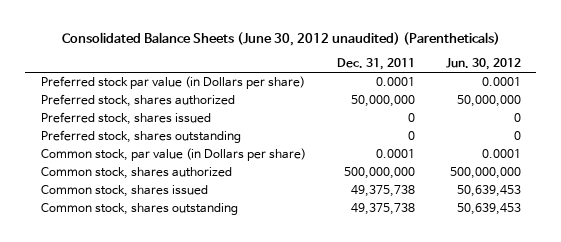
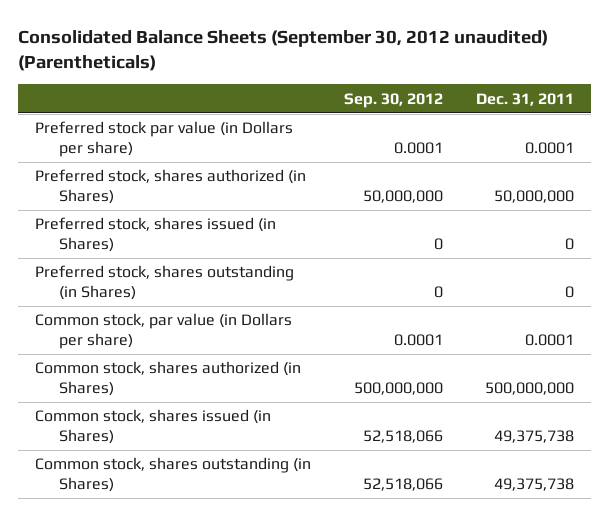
- Consolidated Balance Sheets (June 30, 2012 unaudited) (Parentheticals)
+ Consolidated Balance Sheets (September 30, 2012 unaudited) (Parentheticals)
- | Dec. 31, 2011 | Jun. 30, 2012
+ | Sep. 30, 2012 | Dec. 31, 2011
- Preferred stock, shares authorized | 50,000,000 | 50,000,000
- Preferred stock, shares issued | 0 | 0
- Preferred stock, shares outstanding | 0 | 0
+ Preferred stock, shares authorized (in Shares) | 50,000,000 | 50,000,000
+ Preferred stock, shares issued (in Shares) | 0 | 0
+ Preferred stock, shares outstanding (in Shares) | 0 | 0
- Common stock, shares authorized | 500,000,000 | 500,000,000
- Common stock, shares issued | 49,375,738 | 50,639,453
- Common stock, shares outstanding | 49,375,738 | 50,639,453
+ Common stock, shares authorized (in Shares) | 500,000,000 | 500,000,000
+ Common stock, shares issued (in Shares) | 52,518,066 | 49,375,738
+ Common stock, shares outstanding (in Shares) | 52,518,066 | 49,375,738

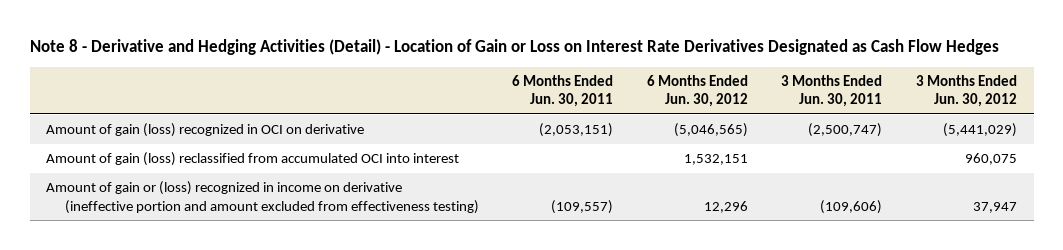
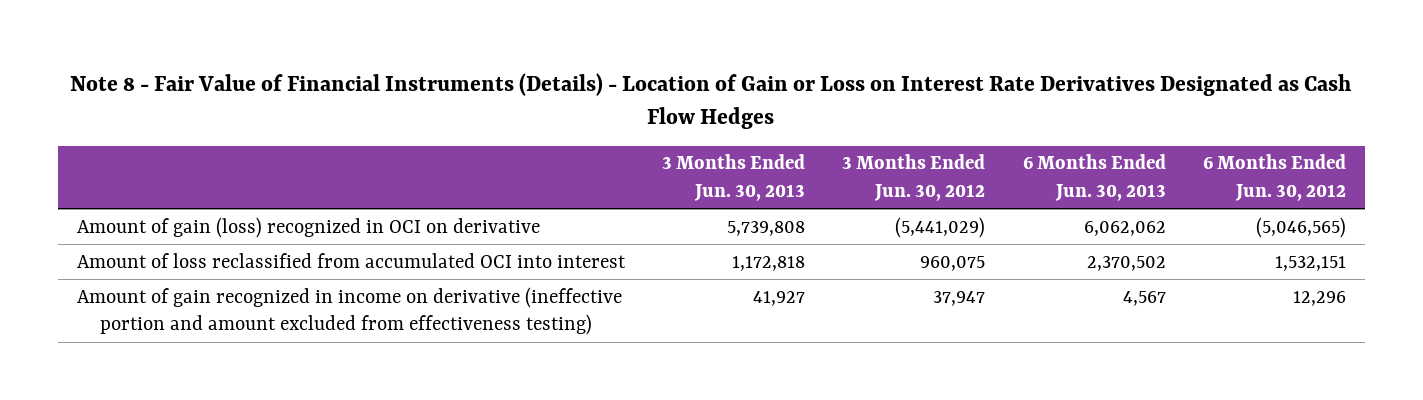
- Note 8 - Derivative and Hedging Activities (Detail) - Location of Gain or Loss on Interest Rate Derivatives Designated as Cash Flow Hedges
+ Note 8 - Fair Value of Financial Instruments (Details) - Location of Gain or Loss on Interest Rate Derivatives Designated as Cash Flow Hedges
- | 6 Months Ended Jun. 30, 2011 | 6 Months Ended Jun. 30, 2012 | 3 Months Ended Jun. 30, 2011 | 3 Months Ended Jun. 30, 2012
+ | 3 Months Ended Jun. 30, 2013 | 3 Months Ended Jun. 30, 2012 | 6 Months Ended Jun. 30, 2013 | 6 Months Ended Jun. 30, 2012
- Amount of gain (loss) reclassified from accumulated OCI into interest | | 1,532,151 | | 960,075
- Amount of gain or (loss) recognized in income on derivative (ineffective portion and amount excluded from effectiveness testing) | (109,557) | 12,296 | (109,606) | 37,947
+ Amount of loss reclassified from accumulated OCI into interest | 1,172,818 | 960,075 | 2,370,502 | 1,532,151
+ Amount of gain recognized in income on derivative (ineffective portion and amount excluded from effectiveness testing) | 41,927 | 37,947 | 4,567 | 12,296

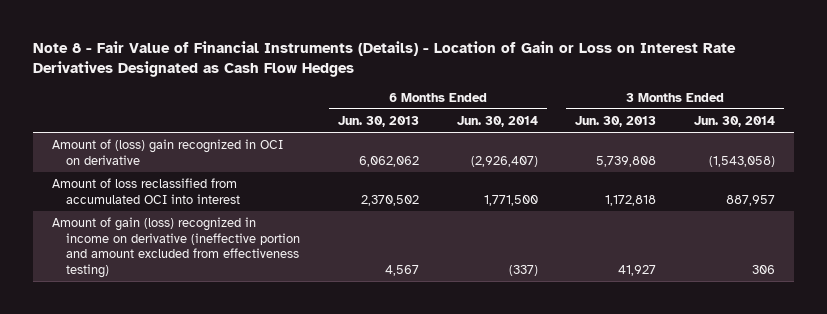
- | 3 Months Ended Jun. 30, 2013 | 3 Months Ended Jun. 30, 2012 | 6 Months Ended Jun. 30, 2013 | 6 Months Ended Jun. 30, 2012
+ | 6 Months Ended Jun. 30, 2013 | 6 Months Ended Jun. 30, 2014 | 3 Months Ended Jun. 30, 2013 | 3 Months Ended Jun. 30, 2014
- Amount of gain (loss) recognized in OCI on derivative | 5,739,808 | (5,441,029) | 6,062,062 | (5,046,565)
+ Amount of (loss) gain recognized in OCI on derivative | 6,062,062 | (2,926,407) | 5,739,808 | (1,543,058)
- Amount of gain recognized in income on derivative (ineffective portion and amount excluded from effectiveness testing) | 41,927 | 37,947 | 4,567 | 12,296
+ Amount of gain (loss) recognized in income on derivative (ineffective portion and amount excluded from effectiveness testing) | 4,567 | (337) | 41,927 | 306

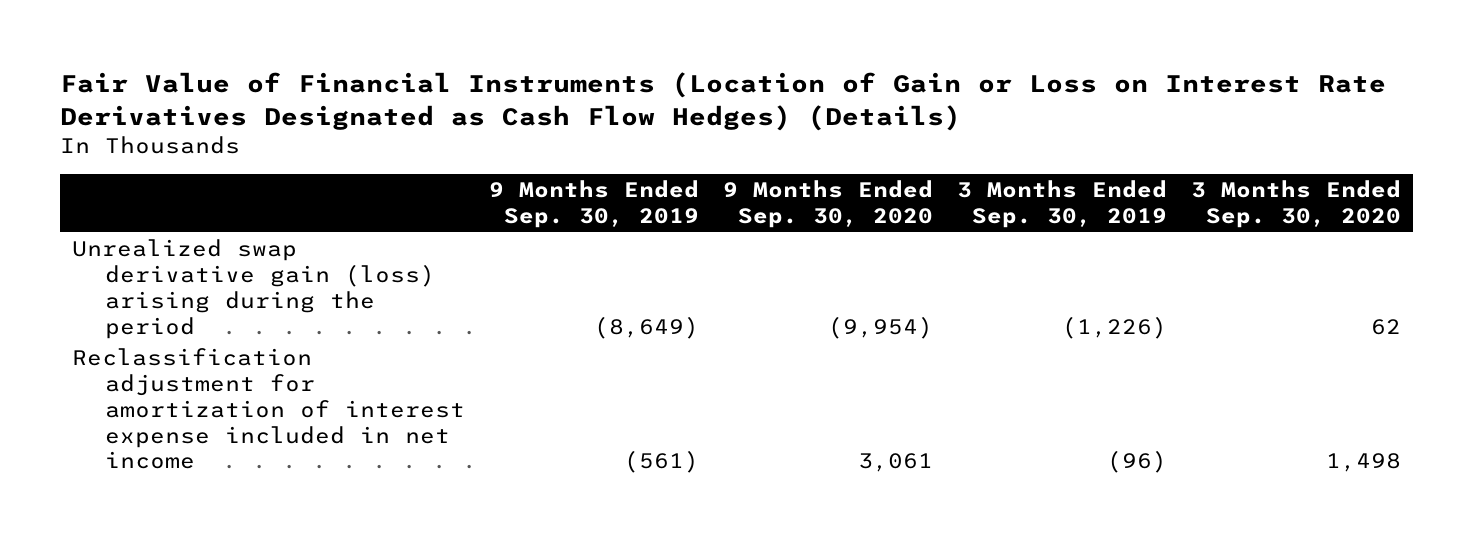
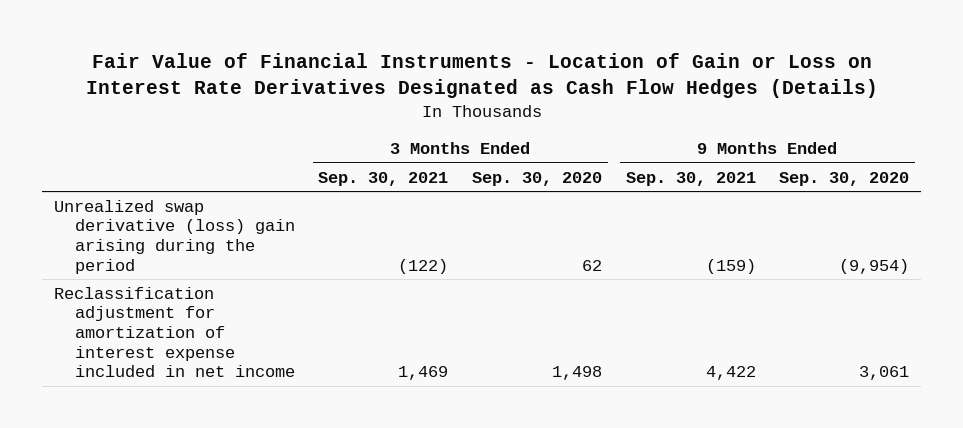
- Fair Value of Financial Instruments (Location of Gain or Loss on Interest Rate Derivatives Designated as Cash Flow Hedges) (Details)
+ Fair Value of Financial Instruments - Location of Gain or Loss on Interest Rate Derivatives Designated as Cash Flow Hedges (Details)
- | 9 Months Ended Sep. 30, 2019 | 9 Months Ended Sep. 30, 2020 | 3 Months Ended Sep. 30, 2019 | 3 Months Ended Sep. 30, 2020
+ | 3 Months Ended Sep. 30, 2021 | 3 Months Ended Sep. 30, 2020 | 9 Months Ended Sep. 30, 2021 | 9 Months Ended Sep. 30, 2020
- Unrealized swap derivative gain (loss) arising during the period | (8,649) | (9,954) | (1,226) | 62
+ Unrealized swap derivative (loss) gain arising during the period | (122) | 62 | (159) | (9,954)

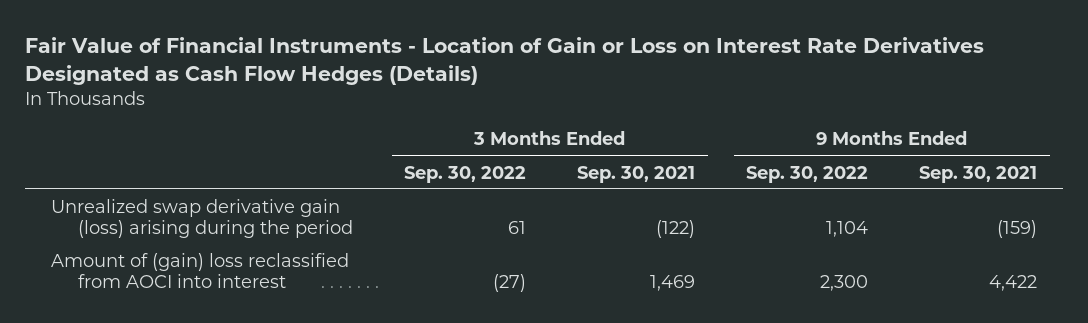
- | 3 Months Ended Sep. 30, 2021 | 3 Months Ended Sep. 30, 2020 | 9 Months Ended Sep. 30, 2021 | 9 Months Ended Sep. 30, 2020
+ | 3 Months Ended Sep. 30, 2022 | 3 Months Ended Sep. 30, 2021 | 9 Months Ended Sep. 30, 2022 | 9 Months Ended Sep. 30, 2021
- Unrealized swap derivative (loss) gain arising during the period | (122) | 62 | (159) | (9,954)
- Reclassification adjustment for amortization of interest expense included in net income | 1,469 | 1,498 | 4,422 | 3,061
+ Unrealized swap derivative gain (loss) arising during the period | 61 | (122) | 1,104 | (159)
+ Amount of (gain) loss reclassified from AOCI into interest | (27) | 1,469 | 2,300 | 4,422

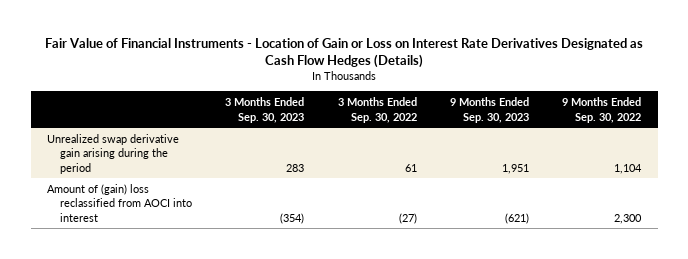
- | 3 Months Ended Sep. 30, 2022 | 3 Months Ended Sep. 30, 2021 | 9 Months Ended Sep. 30, 2022 | 9 Months Ended Sep. 30, 2021
+ | 3 Months Ended Sep. 30, 2023 | 3 Months Ended Sep. 30, 2022 | 9 Months Ended Sep. 30, 2023 | 9 Months Ended Sep. 30, 2022
- Unrealized swap derivative gain (loss) arising during the period | 61 | (122) | 1,104 | (159)
+ Unrealized swap derivative gain arising during the period | 283 | 61 | 1,951 | 1,104

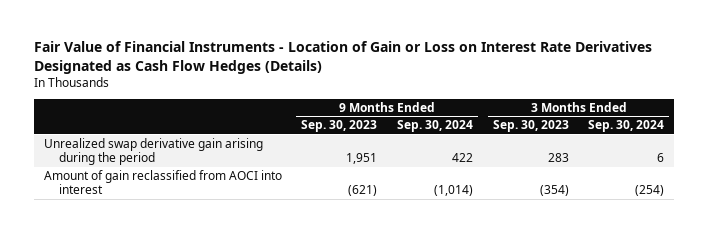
- | 3 Months Ended Sep. 30, 2023 | 3 Months Ended Sep. 30, 2022 | 9 Months Ended Sep. 30, 2023 | 9 Months Ended Sep. 30, 2022
+ | 9 Months Ended Sep. 30, 2023 | 9 Months Ended Sep. 30, 2024 | 3 Months Ended Sep. 30, 2023 | 3 Months Ended Sep. 30, 2024
- Amount of (gain) loss reclassified from AOCI into interest | (354) | (27) | (621) | 2,300
+ Amount of gain reclassified from AOCI into interest | (621) | (1,014) | (354) | (254)

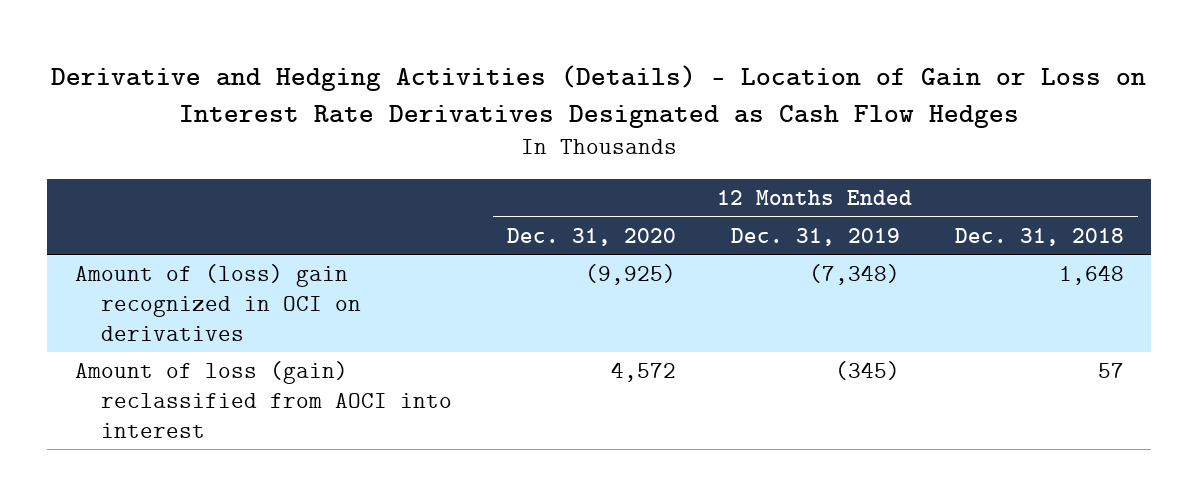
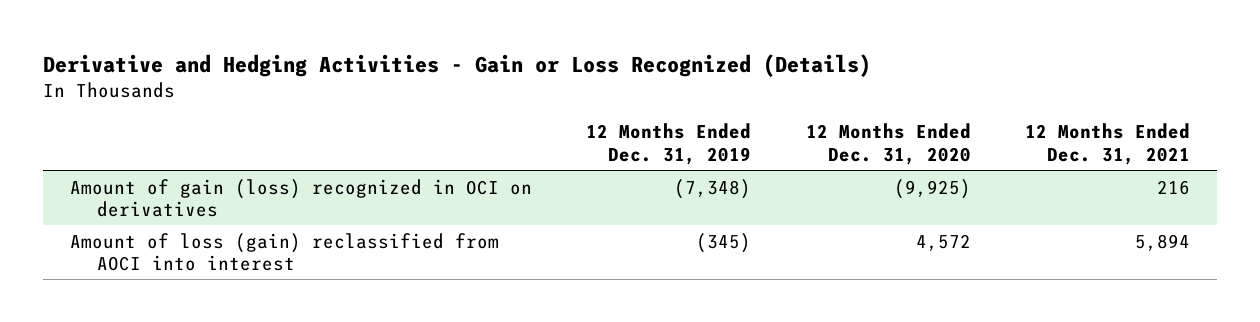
- Derivative and Hedging Activities (Details) - Location of Gain or Loss on Interest Rate Derivatives Designated as Cash Flow Hedges
+ Derivative and Hedging Activities - Gain or Loss Recognized (Details)
- | 12 Months Ended Dec. 31, 2020 | 12 Months Ended Dec. 31, 2019 | 12 Months Ended Dec. 31, 2018
+ | 12 Months Ended Dec. 31, 2019 | 12 Months Ended Dec. 31, 2020 | 12 Months Ended Dec. 31, 2021
- Amount of (loss) gain recognized in OCI on derivatives | (9,925) | (7,348) | 1,648
+ Amount of gain (loss) recognized in OCI on derivatives | (7,348) | (9,925) | 216

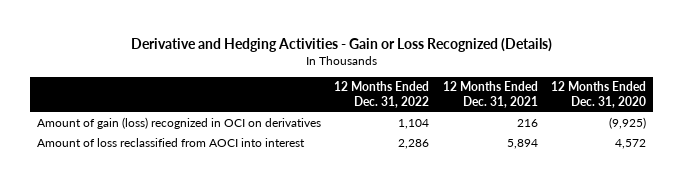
- | 12 Months Ended Dec. 31, 2019 | 12 Months Ended Dec. 31, 2020 | 12 Months Ended Dec. 31, 2021
+ | 12 Months Ended Dec. 31, 2022 | 12 Months Ended Dec. 31, 2021 | 12 Months Ended Dec. 31, 2020
- Amount of loss (gain) reclassified from AOCI into interest | (345) | 4,572 | 5,894
+ Amount of loss reclassified from AOCI into interest | 2,286 | 5,894 | 4,572

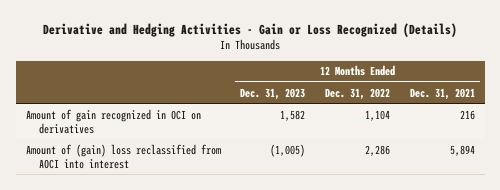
- | 12 Months Ended Dec. 31, 2022 | 12 Months Ended Dec. 31, 2021 | 12 Months Ended Dec. 31, 2020
+ | 12 Months Ended Dec. 31, 2023 | 12 Months Ended Dec. 31, 2022 | 12 Months Ended Dec. 31, 2021
- Amount of gain (loss) recognized in OCI on derivatives | 1,104 | 216 | (9,925)
- Amount of loss reclassified from AOCI into interest | 2,286 | 5,894 | 4,572
+ Amount of gain recognized in OCI on derivatives | 1,582 | 1,104 | 216
+ Amount of (gain) loss reclassified from AOCI into interest | (1,005) | 2,286 | 5,894

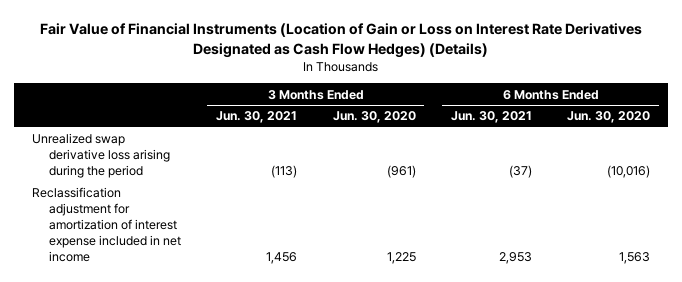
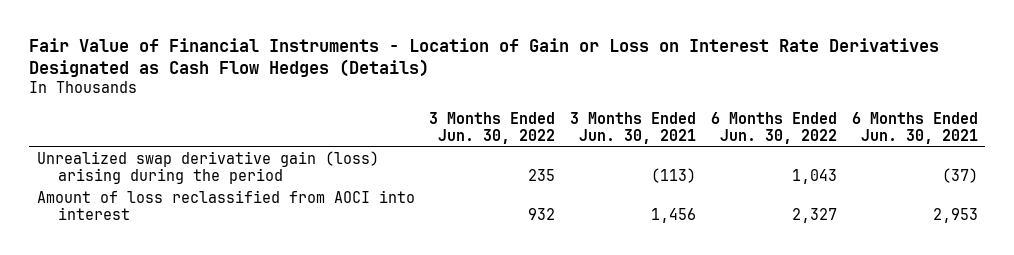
- Fair Value of Financial Instruments (Location of Gain or Loss on Interest Rate Derivatives Designated as Cash Flow Hedges) (Details)
+ Fair Value of Financial Instruments - Location of Gain or Loss on Interest Rate Derivatives Designated as Cash Flow Hedges (Details)
- | 3 Months Ended Jun. 30, 2021 | 3 Months Ended Jun. 30, 2020 | 6 Months Ended Jun. 30, 2021 | 6 Months Ended Jun. 30, 2020
+ | 3 Months Ended Jun. 30, 2022 | 3 Months Ended Jun. 30, 2021 | 6 Months Ended Jun. 30, 2022 | 6 Months Ended Jun. 30, 2021
- Unrealized swap derivative loss arising during the period | (113) | (961) | (37) | (10,016)
- Reclassification adjustment for amortization of interest expense included in net income | 1,456 | 1,225 | 2,953 | 1,563
+ Unrealized swap derivative gain (loss) arising during the period | 235 | (113) | 1,043 | (37)
+ Amount of loss reclassified from AOCI into interest | 932 | 1,456 | 2,327 | 2,953

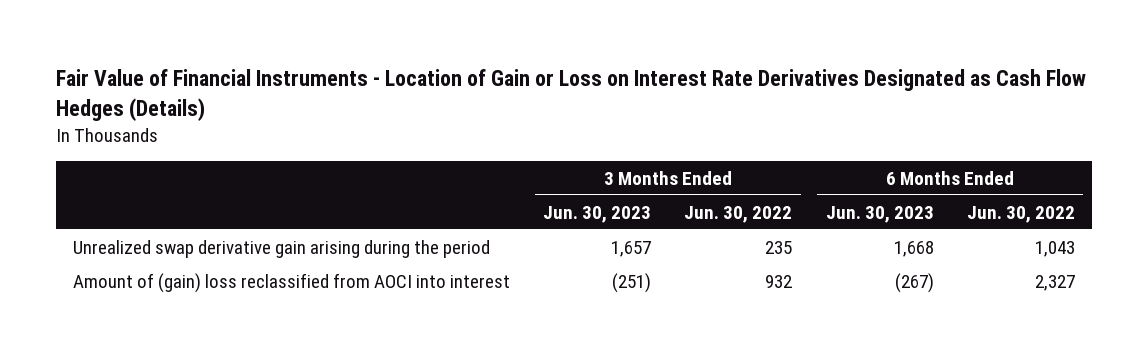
- | 3 Months Ended Jun. 30, 2022 | 3 Months Ended Jun. 30, 2021 | 6 Months Ended Jun. 30, 2022 | 6 Months Ended Jun. 30, 2021
+ | 3 Months Ended Jun. 30, 2023 | 3 Months Ended Jun. 30, 2022 | 6 Months Ended Jun. 30, 2023 | 6 Months Ended Jun. 30, 2022
- Unrealized swap derivative gain (loss) arising during the period | 235 | (113) | 1,043 | (37)
- Amount of loss reclassified from AOCI into interest | 932 | 1,456 | 2,327 | 2,953
+ Unrealized swap derivative gain arising during the period | 1,657 | 235 | 1,668 | 1,043
+ Amount of (gain) loss reclassified from AOCI into interest | (251) | 932 | (267) | 2,327

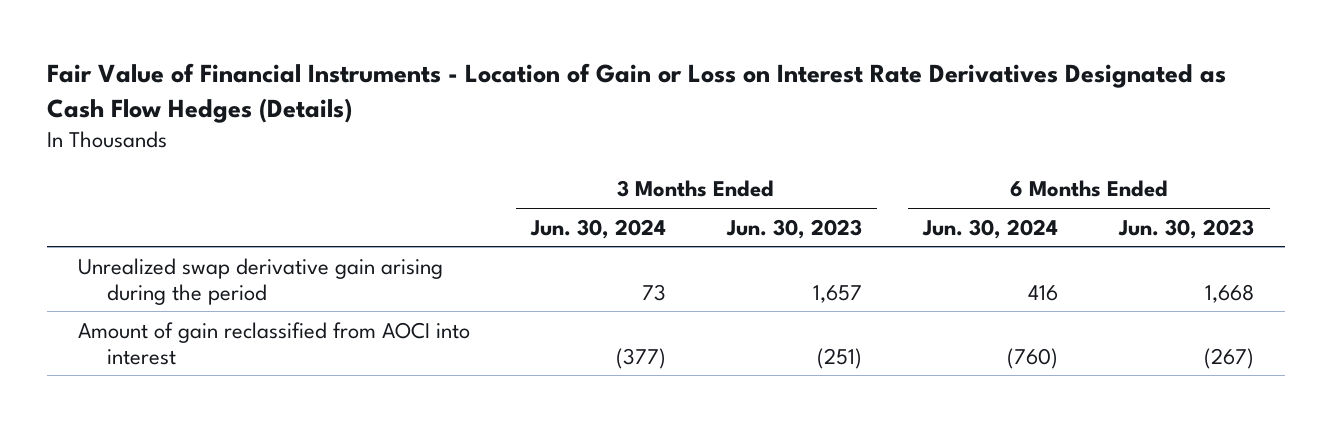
- | 3 Months Ended Jun. 30, 2023 | 3 Months Ended Jun. 30, 2022 | 6 Months Ended Jun. 30, 2023 | 6 Months Ended Jun. 30, 2022
+ | 3 Months Ended Jun. 30, 2024 | 3 Months Ended Jun. 30, 2023 | 6 Months Ended Jun. 30, 2024 | 6 Months Ended Jun. 30, 2023
- Amount of (gain) loss reclassified from AOCI into interest | (251) | 932 | (267) | 2,327
+ Amount of gain reclassified from AOCI into interest | (377) | (251) | (760) | (267)

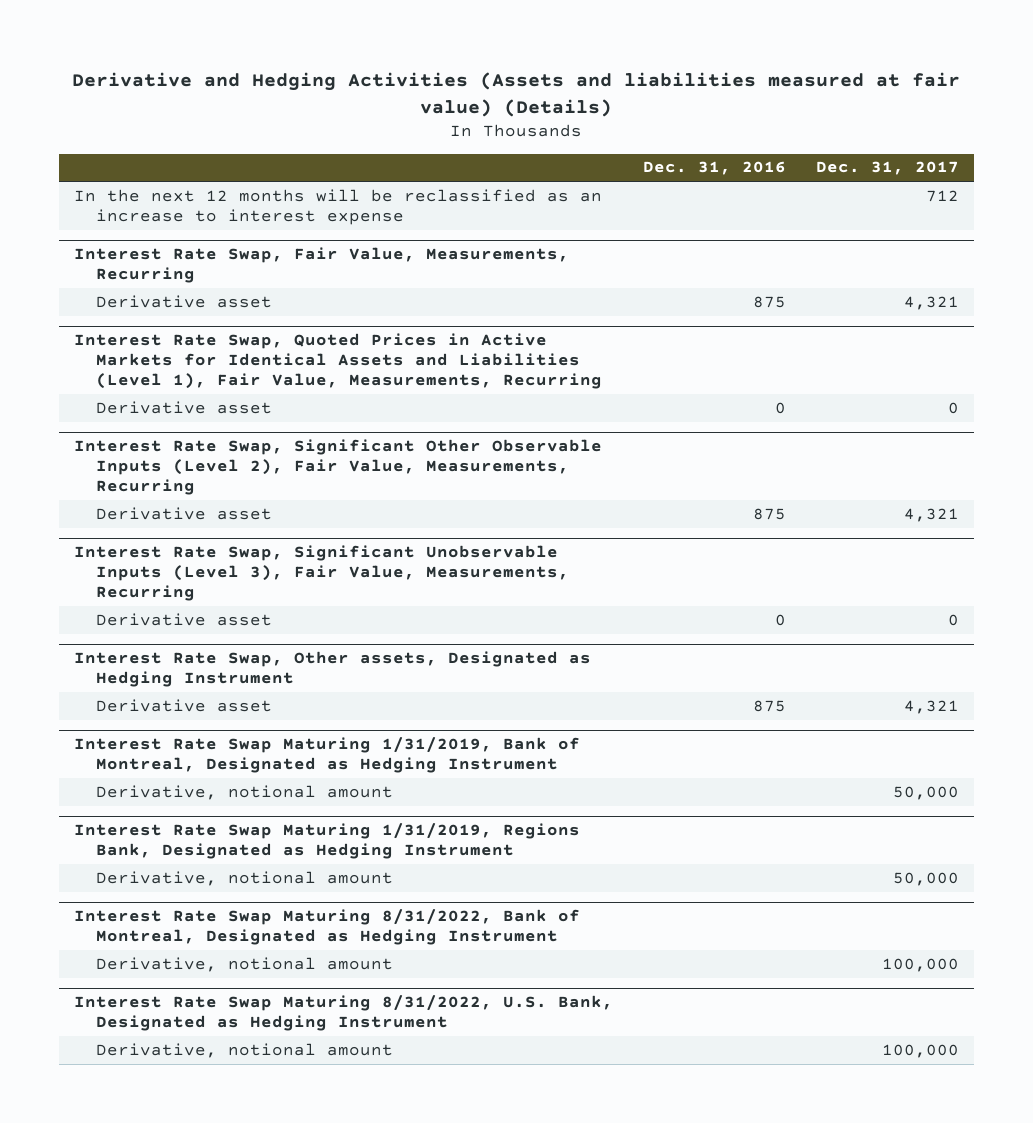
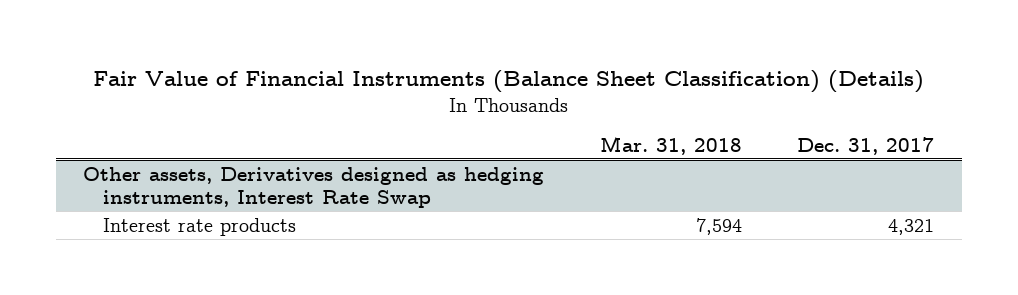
- Derivative and Hedging Activities (Assets and liabilities measured at fair value) (Details)
+ Fair Value of Financial Instruments (Balance Sheet Classification) (Details)
- | Dec. 31, 2016 | Dec. 31, 2017
+ | Mar. 31, 2018 | Dec. 31, 2017
- In the next 12 months will be reclassified as an increase to interest expense | | 712
- Interest Rate Swap, Fair Value, Measurements, Recurring
- Derivative asset | 875 | 4,321
- Interest Rate Swap, Quoted Prices in Active Markets for Identical Assets and Liabilities (Level 1), Fair Value, Measurements, Recurring
- Derivative asset | 0 | 0
- Interest Rate Swap, Significant Other Observable Inputs (Level 2), Fair Value, Measurements, Recurring
- Derivative asset | 875 | 4,321
- Interest Rate Swap, Significant Unobservable Inputs (Level 3), Fair Value, Measurements, Recurring
- Derivative asset | 0 | 0
- Interest Rate Swap, Other assets, Designated as Hedging Instrument
- Derivative asset | 875 | 4,321
- Interest Rate Swap Maturing 1/31/2019, Bank of Montreal, Designated as Hedging Instrument
- Derivative, notional amount | | 50,000
- Interest Rate Swap Maturing 1/31/2019, Regions Bank, Designated as Hedging Instrument
- Derivative, notional amount | | 50,000
- Interest Rate Swap Maturing 8/31/2022, Bank of Montreal, Designated as Hedging Instrument
- Derivative, notional amount | | 100,000
- Interest Rate Swap Maturing 8/31/2022, U.S. Bank, Designated as Hedging Instrument
- Derivative, notional amount | | 100,000
+ Other assets, Derivatives designed as hedging instruments, Interest Rate Swap
+ Interest rate products | 7,594 | 4,321

